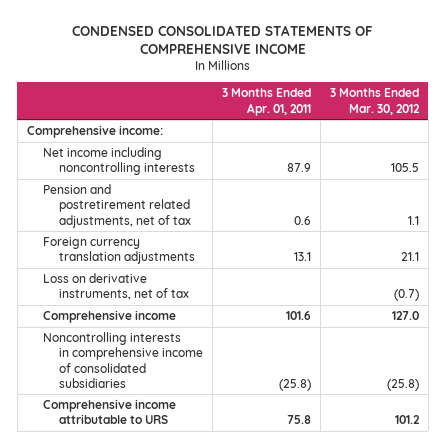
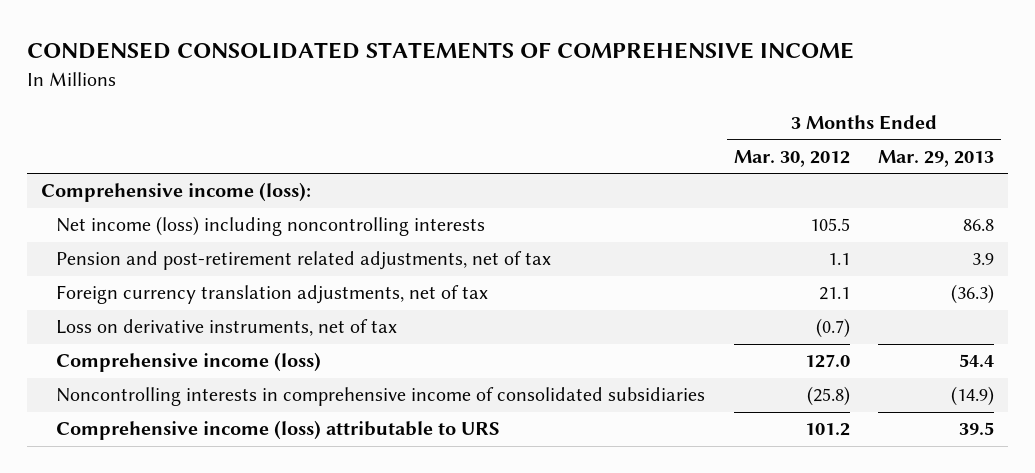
- | 3 Months Ended Apr. 01, 2011 | 3 Months Ended Mar. 30, 2012
+ | 3 Months Ended Mar. 30, 2012 | 3 Months Ended Mar. 29, 2013
- Comprehensive income:
- Net income including noncontrolling interests | 87.9 | 105.5
- Pension and postretirement related adjustments, net of tax | 0.6 | 1.1
- Foreign currency translation adjustments | 13.1 | 21.1
+ Comprehensive income (loss):
+ Net income (loss) including noncontrolling interests | 105.5 | 86.8
+ Pension and post-retirement related adjustments, net of tax | 1.1 | 3.9
+ Foreign currency translation adjustments, net of tax | 21.1 | (36.3)
- Comprehensive income | 101.6 | 127.0
+ Comprehensive income (loss) | 127.0 | 54.4
- Comprehensive income attributable to URS | 75.8 | 101.2
+ Comprehensive income (loss) attributable to URS | 101.2 | 39.5

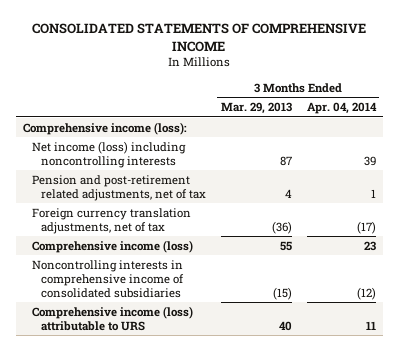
- CONDENSED CONSOLIDATED STATEMENTS OF COMPREHENSIVE INCOME
+ CONSOLIDATED STATEMENTS OF COMPREHENSIVE INCOME
- | 3 Months Ended Mar. 30, 2012 | 3 Months Ended Mar. 29, 2013
+ | 3 Months Ended Mar. 29, 2013 | 3 Months Ended Apr. 04, 2014
- Net income (loss) including noncontrolling interests | 105.5 | 86.8
- Pension and post-retirement related adjustments, net of tax | 1.1 | 3.9
- Foreign currency translation adjustments, net of tax | 21.1 | (36.3)
- Loss on derivative instruments, net of tax | (0.7) |
- Comprehensive income (loss) | 127.0 | 54.4
- Noncontrolling interests in comprehensive income of consolidated subsidiaries | (25.8) | (14.9)
- Comprehensive income (loss) attributable to URS | 101.2 | 39.5
+ Net income (loss) including noncontrolling interests | 87 | 39
+ Pension and post-retirement related adjustments, net of tax | 4 | 1
+ Foreign currency translation adjustments, net of tax | (36) | (17)
+ Comprehensive income (loss) | 55 | 23
+ Noncontrolling interests in comprehensive income of consolidated subsidiaries | (15) | (12)
+ Comprehensive income (loss) attributable to URS | 40 | 11

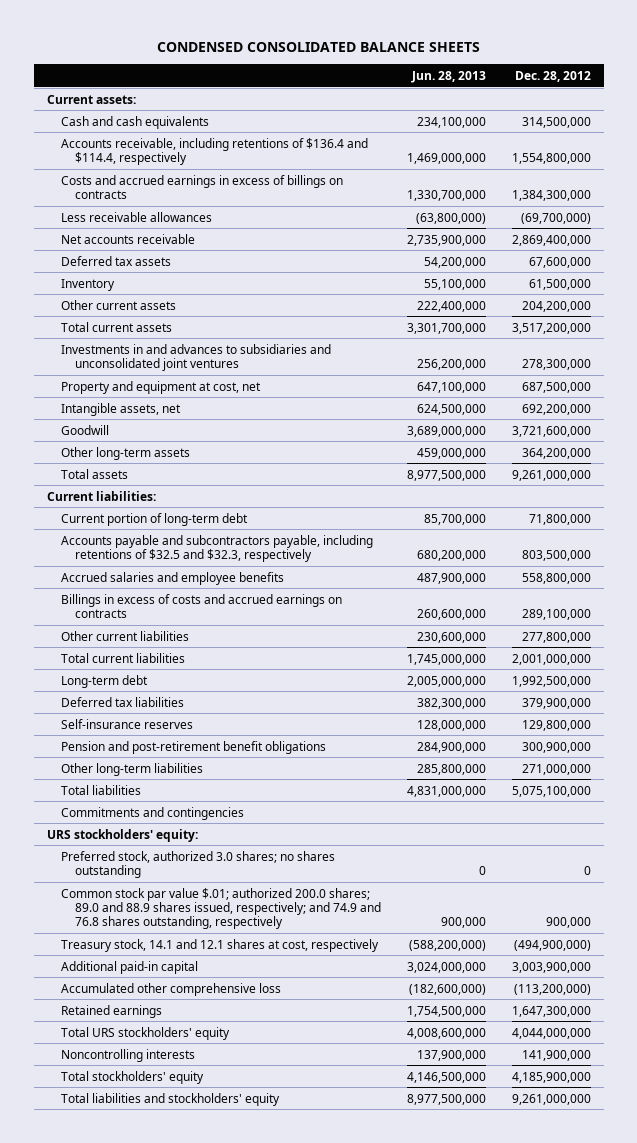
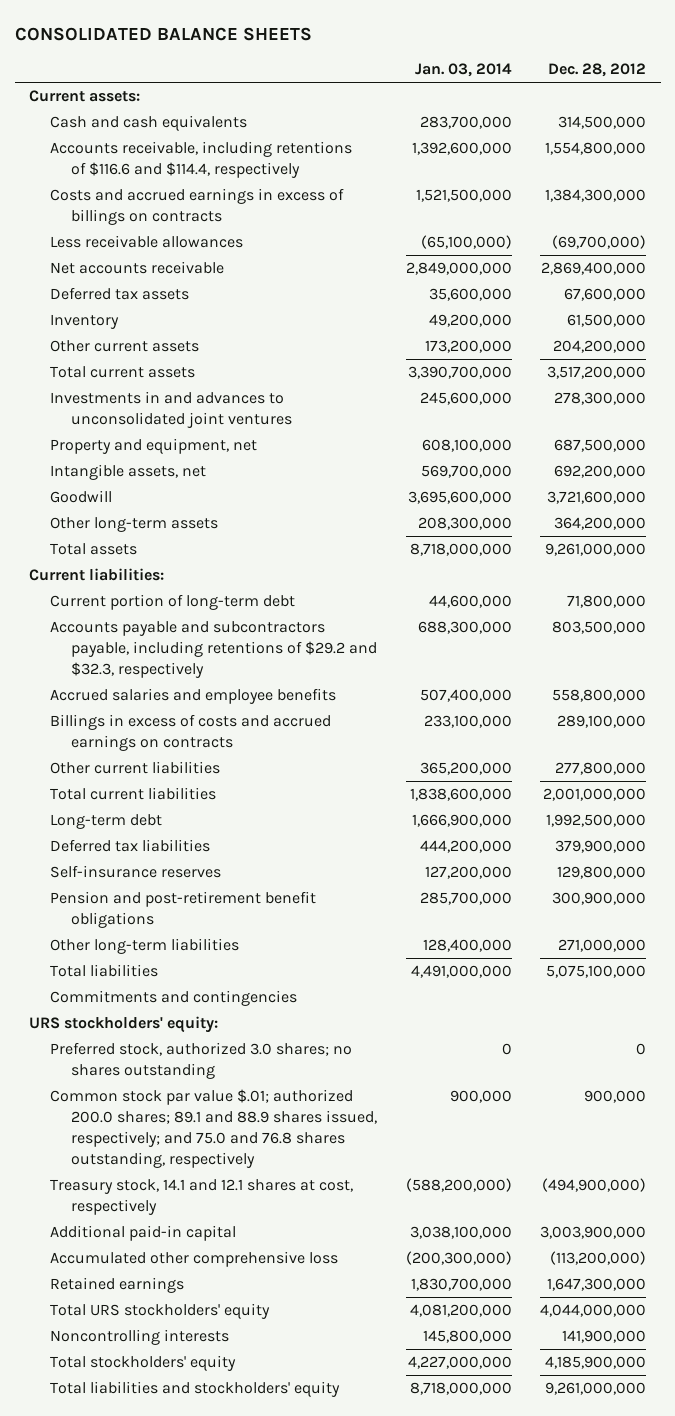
- CONDENSED CONSOLIDATED BALANCE SHEETS
+ CONSOLIDATED BALANCE SHEETS
- | Jun. 28, 2013 | Dec. 28, 2012
+ | Jan. 03, 2014 | Dec. 28, 2012
- Accounts receivable, including retentions of $136.4 and $114.4, respectively | 1,469,000,000 | 1,554,800,000
+ Accounts receivable, including retentions of $116.6 and $114.4, respectively | 1,392,600,000 | 1,554,800,000
- Investments in and advances to subsidiaries and unconsolidated joint ventures | 256,200,000 | 278,300,000
- Property and equipment at cost, net | 647,100,000 | 687,500,000
+ Investments in and advances to unconsolidated joint ventures | 245,600,000 | 278,300,000
+ Property and equipment, net | 608,100,000 | 687,500,000
- Accounts payable and subcontractors payable, including retentions of $32.5 and $32.3, respectively | 680,200,000 | 803,500,000
+ Accounts payable and subcontractors payable, including retentions of $29.2 and $32.3, respectively | 688,300,000 | 803,500,000
- Common stock par value $.01; authorized 200.0 shares; 89.0 and 88.9 shares issued, respectively; and 74.9 and 76.8 shares outstanding, respectively | 900,000 | 900,000
+ Common stock par value $.01; authorized 200.0 shares; 89.1 and 88.9 shares issued, respectively; and 75.0 and 76.8 shares outstanding, respectively | 900,000 | 900,000

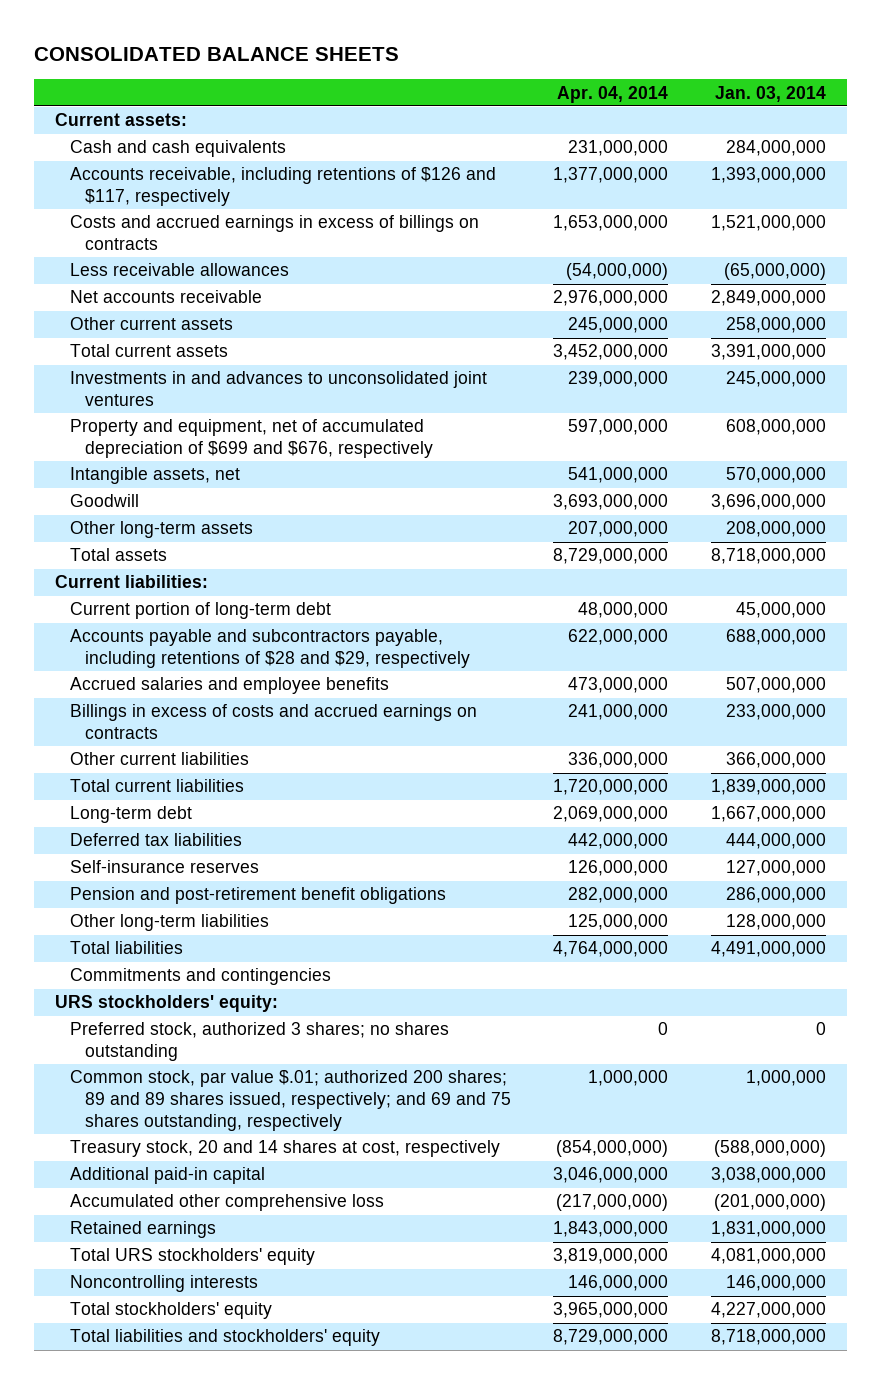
- | Jan. 03, 2014 | Dec. 28, 2012
+ | Apr. 04, 2014 | Jan. 03, 2014
- Cash and cash equivalents | 283,700,000 | 314,500,000
- Accounts receivable, including retentions of $116.6 and $114.4, respectively | 1,392,600,000 | 1,554,800,000
- Costs and accrued earnings in excess of billings on contracts | 1,521,500,000 | 1,384,300,000
- Less receivable allowances | (65,100,000) | (69,700,000)
+ Cash and cash equivalents | 231,000,000 | 284,000,000
+ Accounts receivable, including retentions of $126 and $117, respectively | 1,377,000,000 | 1,393,000,000
+ Costs and accrued earnings in excess of billings on contracts | 1,653,000,000 | 1,521,000,000
+ Less receivable allowances | (54,000,000) | (65,000,000)
- Deferred tax assets | 35,600,000 | 67,600,000
- Inventory | 49,200,000 | 61,500,000
- Other current assets | 173,200,000 | 204,200,000
- Total current assets | 3,390,700,000 | 3,517,200,000
- Investments in and advances to unconsolidated joint ventures | 245,600,000 | 278,300,000
- Property and equipment, net | 608,100,000 | 687,500,000
- Intangible assets, net | 569,700,000 | 692,200,000
- Goodwill | 3,695,600,000 | 3,721,600,000
- Other long-term assets | 208,300,000 | 364,200,000
+ Other current assets | 245,000,000 | 258,000,000
+ Total current assets | 3,452,000,000 | 3,391,000,000
+ Investments in and advances to unconsolidated joint ventures | 239,000,000 | 245,000,000
+ Property and equipment, net of accumulated depreciation of $699 and $676, respectively | 597,000,000 | 608,000,000
+ Intangible assets, net | 541,000,000 | 570,000,000
+ Goodwill | 3,693,000,000 | 3,696,000,000
+ Other long-term assets | 207,000,000 | 208,000,000
- Current portion of long-term debt | 44,600,000 | 71,800,000
- Accounts payable and subcontractors payable, including retentions of $29.2 and $32.3, respectively | 688,300,000 | 803,500,000
- Accrued salaries and employee benefits | 507,400,000 | 558,800,000
- Billings in excess of costs and accrued earnings on contracts | 233,100,000 | 289,100,000
- Other current liabilities | 365,200,000 | 277,800,000
- Total current liabilities | 1,838,600,000 | 2,001,000,000
- Long-term debt | 1,666,900,000 | 1,992,500,000
- Deferred tax liabilities | 444,200,000 | 379,900,000
- Self-insurance reserves | 127,200,000 | 129,800,000
- Pension and post-retirement benefit obligations | 285,700,000 | 300,900,000
- Other long-term liabilities | 128,400,000 | 271,000,000
+ Current portion of long-term debt | 48,000,000 | 45,000,000
+ Accounts payable and subcontractors payable, including retentions of $28 and $29, respectively | 622,000,000 | 688,000,000
+ Accrued salaries and employee benefits | 473,000,000 | 507,000,000
+ Billings in excess of costs and accrued earnings on contracts | 241,000,000 | 233,000,000
+ Other current liabilities | 336,000,000 | 366,000,000
+ Total current liabilities | 1,720,000,000 | 1,839,000,000
+ Long-term debt | 2,069,000,000 | 1,667,000,000
+ Deferred tax liabilities | 442,000,000 | 444,000,000
+ Self-insurance reserves | 126,000,000 | 127,000,000
+ Pension and post-retirement benefit obligations | 282,000,000 | 286,000,000
+ Other long-term liabilities | 125,000,000 | 128,000,000
- Preferred stock, authorized 3.0 shares; no shares outstanding | 0 | 0
- Common stock par value $.01; authorized 200.0 shares; 89.1 and 88.9 shares issued, respectively; and 75.0 and 76.8 shares outstanding, respectively | 900,000 | 900,000
- Treasury stock, 14.1 and 12.1 shares at cost, respectively | (588,200,000) | (494,900,000)
- Additional paid-in capital | 3,038,100,000 | 3,003,900,000
- Accumulated other comprehensive loss | (200,300,000) | (113,200,000)
- Retained earnings | 1,830,700,000 | 1,647,300,000
- Total URS stockholders' equity | 4,081,200,000 | 4,044,000,000
- Noncontrolling interests | 145,800,000 | 141,900,000
+ Preferred stock, authorized 3 shares; no shares outstanding | 0 | 0
+ Common stock, par value $.01; authorized 200 shares; 89 and 89 shares issued, respectively; and 69 and 75 shares outstanding, respectively | 1,000,000 | 1,000,000
+ Treasury stock, 20 and 14 shares at cost, respectively | (854,000,000) | (588,000,000)
+ Additional paid-in capital | 3,046,000,000 | 3,038,000,000
+ Accumulated other comprehensive loss | (217,000,000) | (201,000,000)
+ Retained earnings | 1,843,000,000 | 1,831,000,000
+ Total URS stockholders' equity | 3,819,000,000 | 4,081,000,000
+ Noncontrolling interests | 146,000,000 | 146,000,000

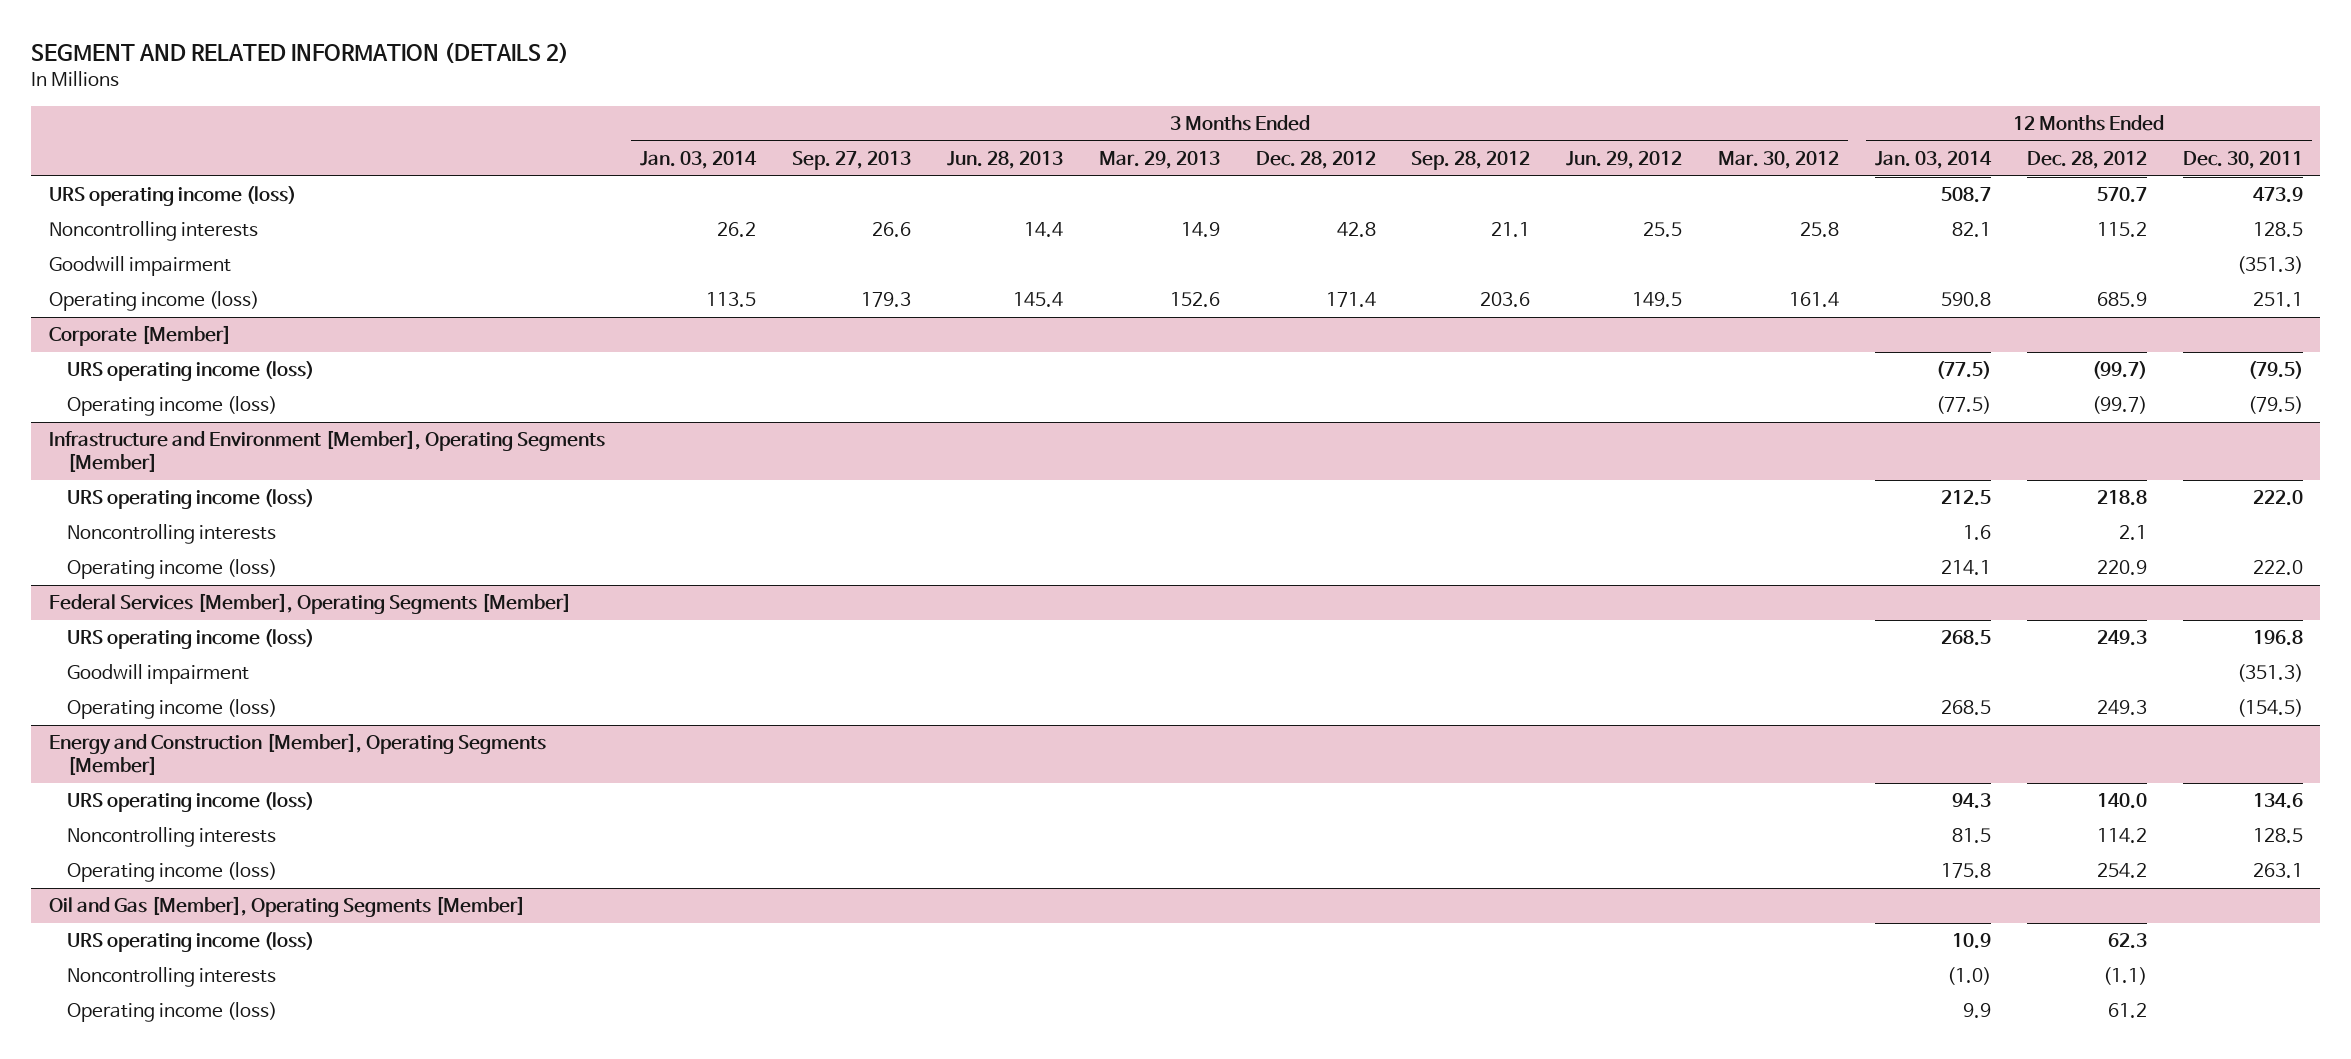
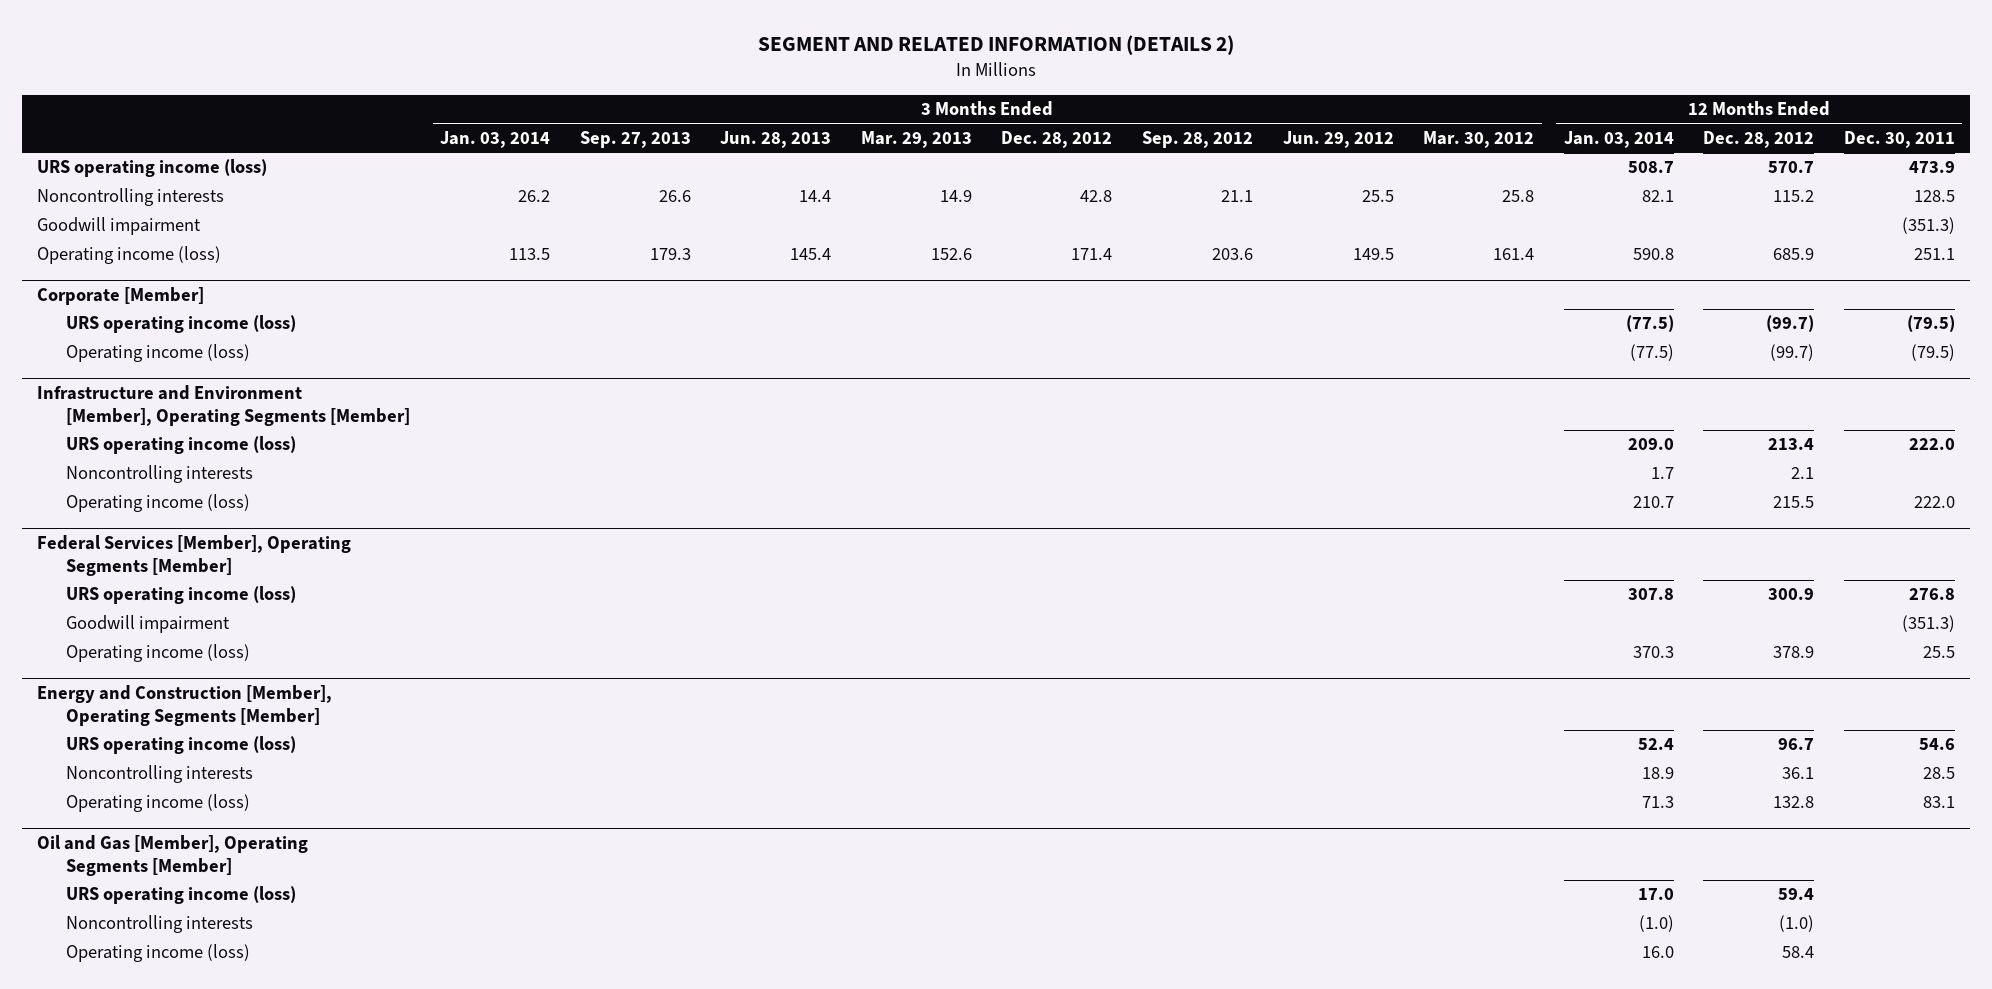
@ Infrastructure and Environment [Member], Operating Segments [Member]
- URS operating income (loss) | | | | | | | | | 212.5 | 218.8 | 222.0
- Noncontrolling interests | | | | | | | | | 1.6 | 2.1 |
- Operating income (loss) | | | | | | | | | 214.1 | 220.9 | 222.0
+ URS operating income (loss) | | | | | | | | | 209.0 | 213.4 | 222.0
+ Noncontrolling interests | | | | | | | | | 1.7 | 2.1 |
+ Operating income (loss) | | | | | | | | | 210.7 | 215.5 | 222.0
@ Federal Services [Member], Operating Segments [Member]
- URS operating income (loss) | | | | | | | | | 268.5 | 249.3 | 196.8
+ URS operating income (loss) | | | | | | | | | 307.8 | 300.9 | 276.8
- Operating income (loss) | | | | | | | | | 268.5 | 249.3 | (154.5)
+ Operating income (loss) | | | | | | | | | 370.3 | 378.9 | 25.5
@ Energy and Construction [Member], Operating Segments [Member]
- URS operating income (loss) | | | | | | | | | 94.3 | 140.0 | 134.6
- Noncontrolling interests | | | | | | | | | 81.5 | 114.2 | 128.5
- Operating income (loss) | | | | | | | | | 175.8 | 254.2 | 263.1
+ URS operating income (loss) | | | | | | | | | 52.4 | 96.7 | 54.6
+ Noncontrolling interests | | | | | | | | | 18.9 | 36.1 | 28.5
+ Operating income (loss) | | | | | | | | | 71.3 | 132.8 | 83.1
@ Oil and Gas [Member], Operating Segments [Member]
- URS operating income (loss) | | | | | | | | | 10.9 | 62.3 |
- Noncontrolling interests | | | | | | | | | (1.0) | (1.1) |
- Operating income (loss) | | | | | | | | | 9.9 | 61.2 |
+ URS operating income (loss) | | | | | | | | | 17.0 | 59.4 |
+ Noncontrolling interests | | | | | | | | | (1.0) | (1.0) |
+ Operating income (loss) | | | | | | | | | 16.0 | 58.4 |

